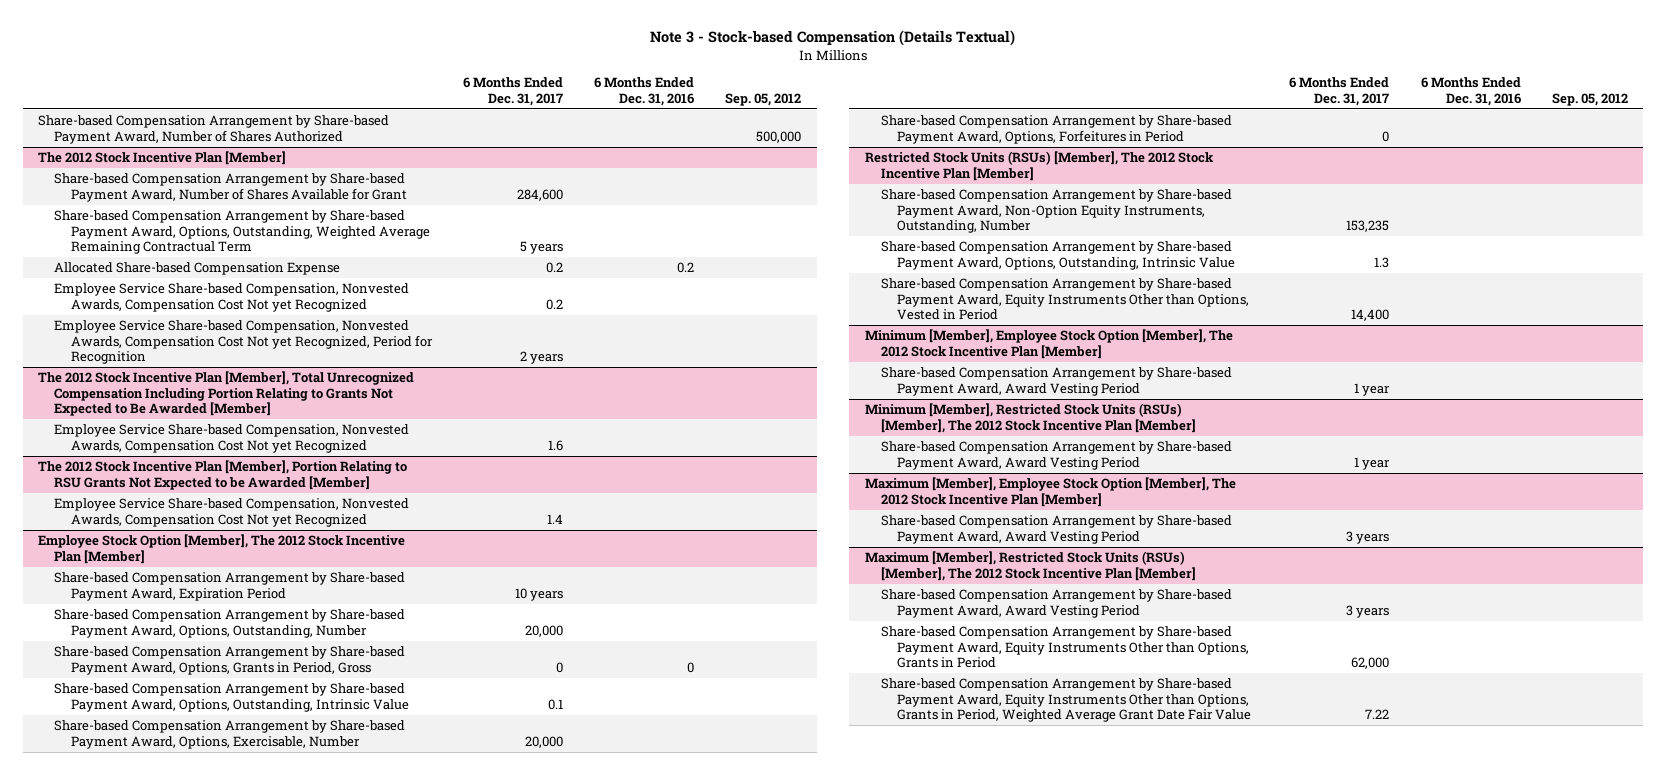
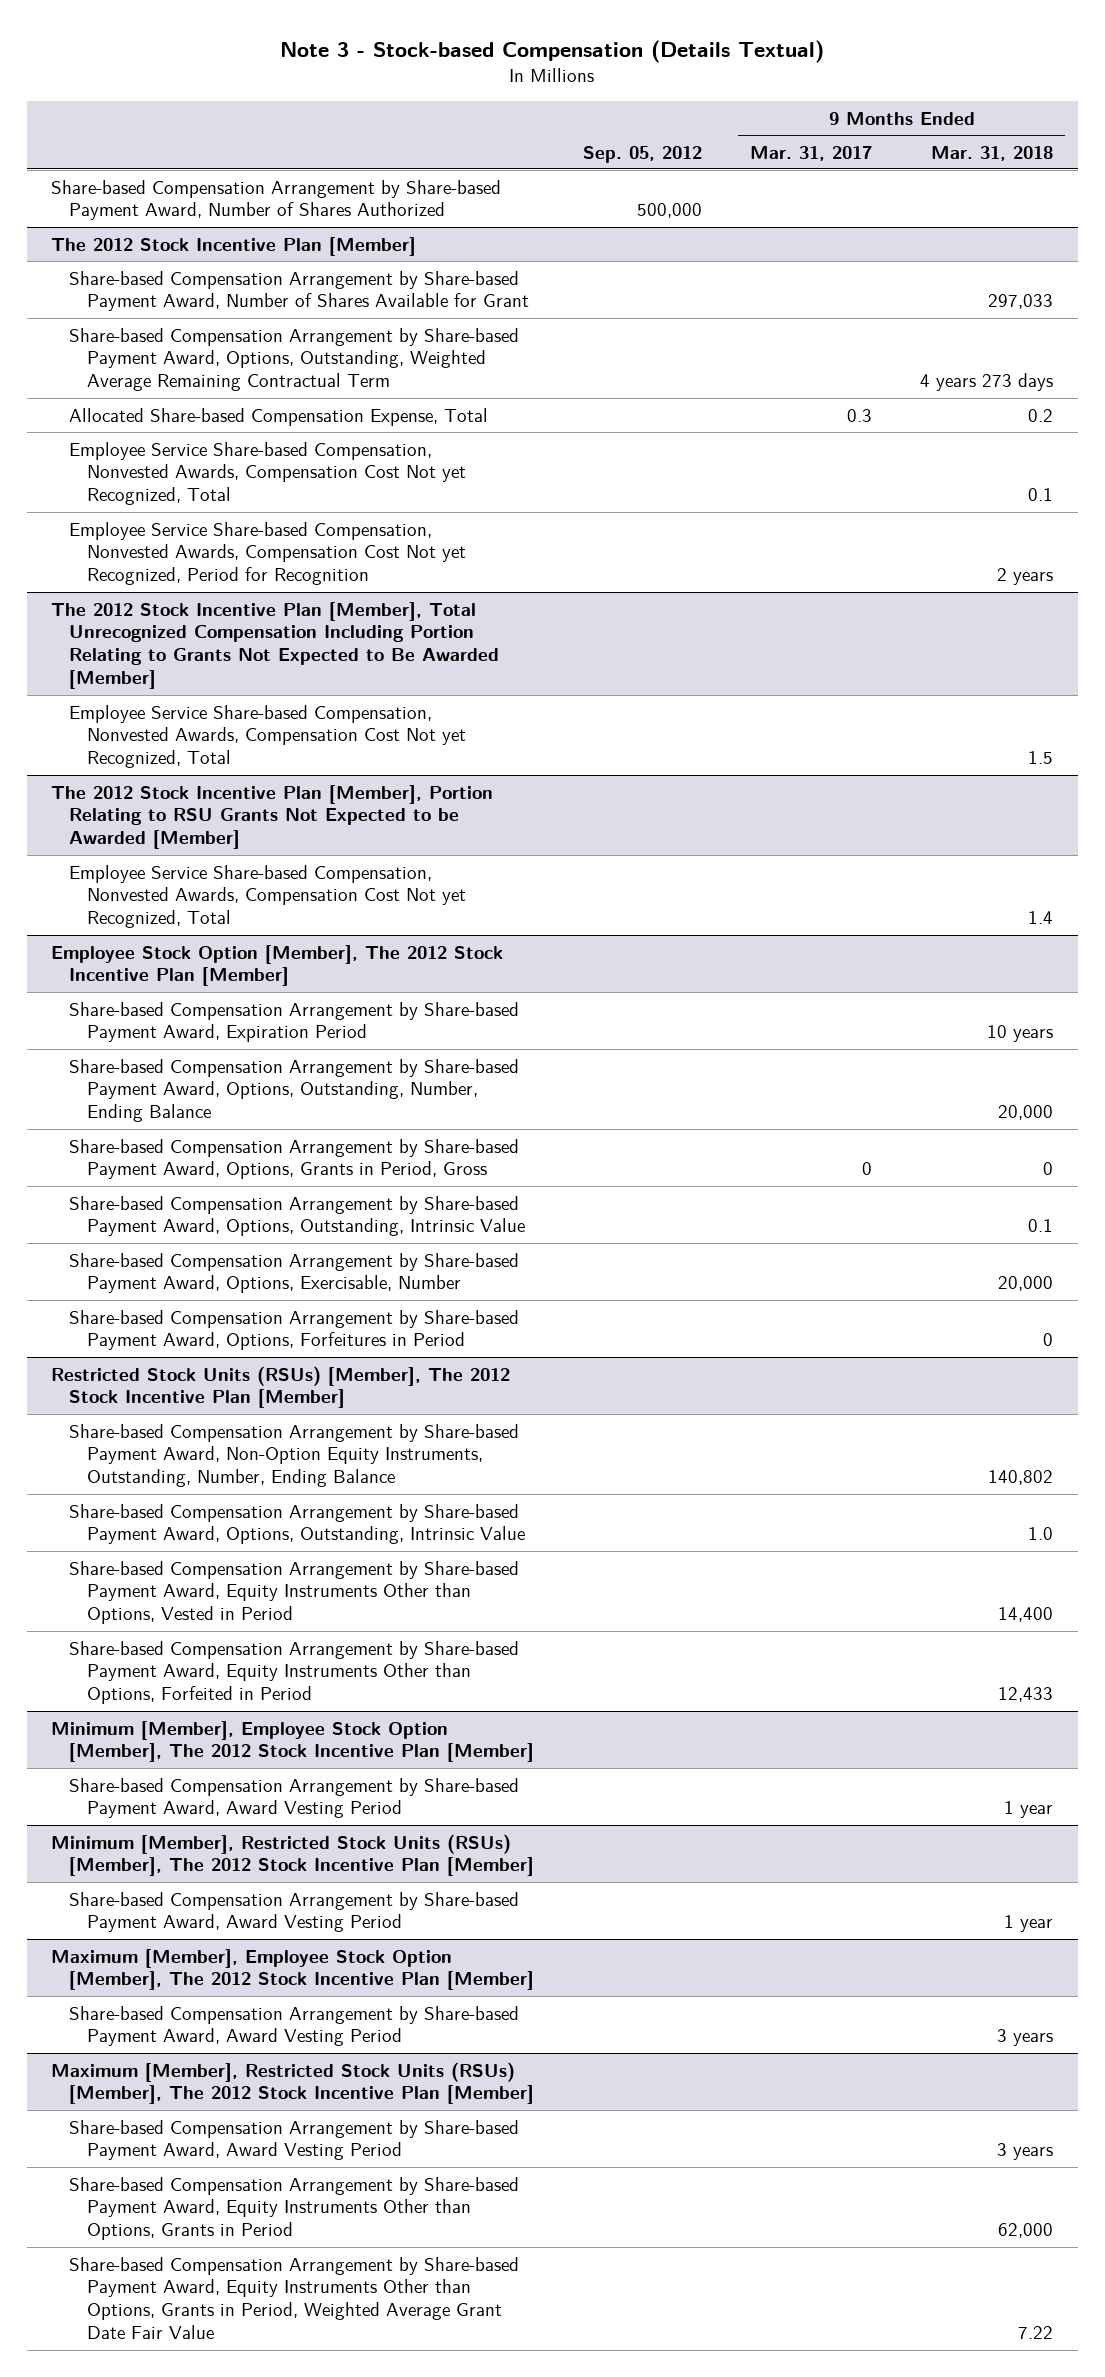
- | 6 Months Ended Dec. 31, 2017 | 6 Months Ended Dec. 31, 2016 | Sep. 05, 2012
+ | Sep. 05, 2012 | 9 Months Ended Mar. 31, 2017 | 9 Months Ended Mar. 31, 2018
@ The 2012 Stock Incentive Plan [Member]
- Allocated Share-based Compensation Expense | 0.2 | 0.2 |
- Employee Service Share-based Compensation, Nonvested Awards, Compensation Cost Not yet Recognized | 0.2 | |
+ Allocated Share-based Compensation Expense, Total | | 0.3 | 0.2
+ Employee Service Share-based Compensation, Nonvested Awards, Compensation Cost Not yet Recognized, Total | | | 0.1
@ The 2012 Stock Incentive Plan [Member], Total Unrecognized Compensation Including Portion Relating to Grants Not Expected to Be Awarded [Member]
- Employee Service Share-based Compensation, Nonvested Awards, Compensation Cost Not yet Recognized | 1.6 | |
+ Employee Service Share-based Compensation, Nonvested Awards, Compensation Cost Not yet Recognized, Total | | | 1.5
@ The 2012 Stock Incentive Plan [Member], Portion Relating to RSU Grants Not Expected to be Awarded [Member]
- Employee Service Share-based Compensation, Nonvested Awards, Compensation Cost Not yet Recognized | 1.4 | |
+ Employee Service Share-based Compensation, Nonvested Awards, Compensation Cost Not yet Recognized, Total | | | 1.4
@ Employee Stock Option [Member], The 2012 Stock Incentive Plan [Member]
- Share-based Compensation Arrangement by Share-based Payment Award, Options, Outstanding, Number | 20,000 | |
+ Share-based Compensation Arrangement by Share-based Payment Award, Options, Outstanding, Number, Ending Balance | | | 20,000
@ Restricted Stock Units (RSUs) [Member], The 2012 Stock Incentive Plan [Member]
- Share-based Compensation Arrangement by Share-based Payment Award, Non-Option Equity Instruments, Outstanding, Number | 153,235 | |
+ Share-based Compensation Arrangement by Share-based Payment Award, Non-Option Equity Instruments, Outstanding, Number, Ending Balance | | | 140,802
+ Share-based Compensation Arrangement by Share-based Payment Award, Equity Instruments Other than Options, Forfeited in Period | | | 12,433

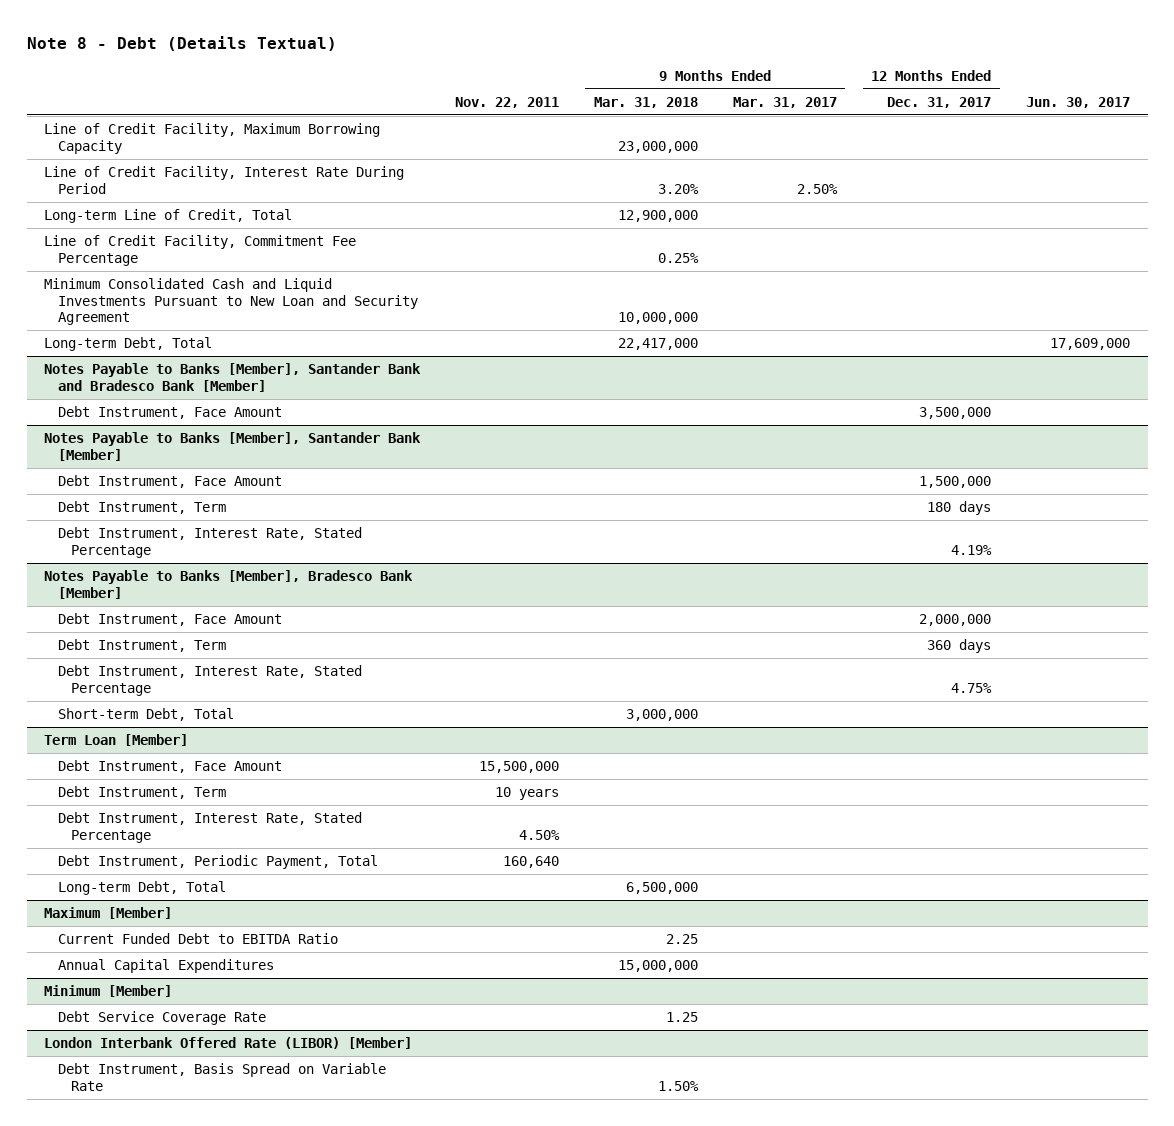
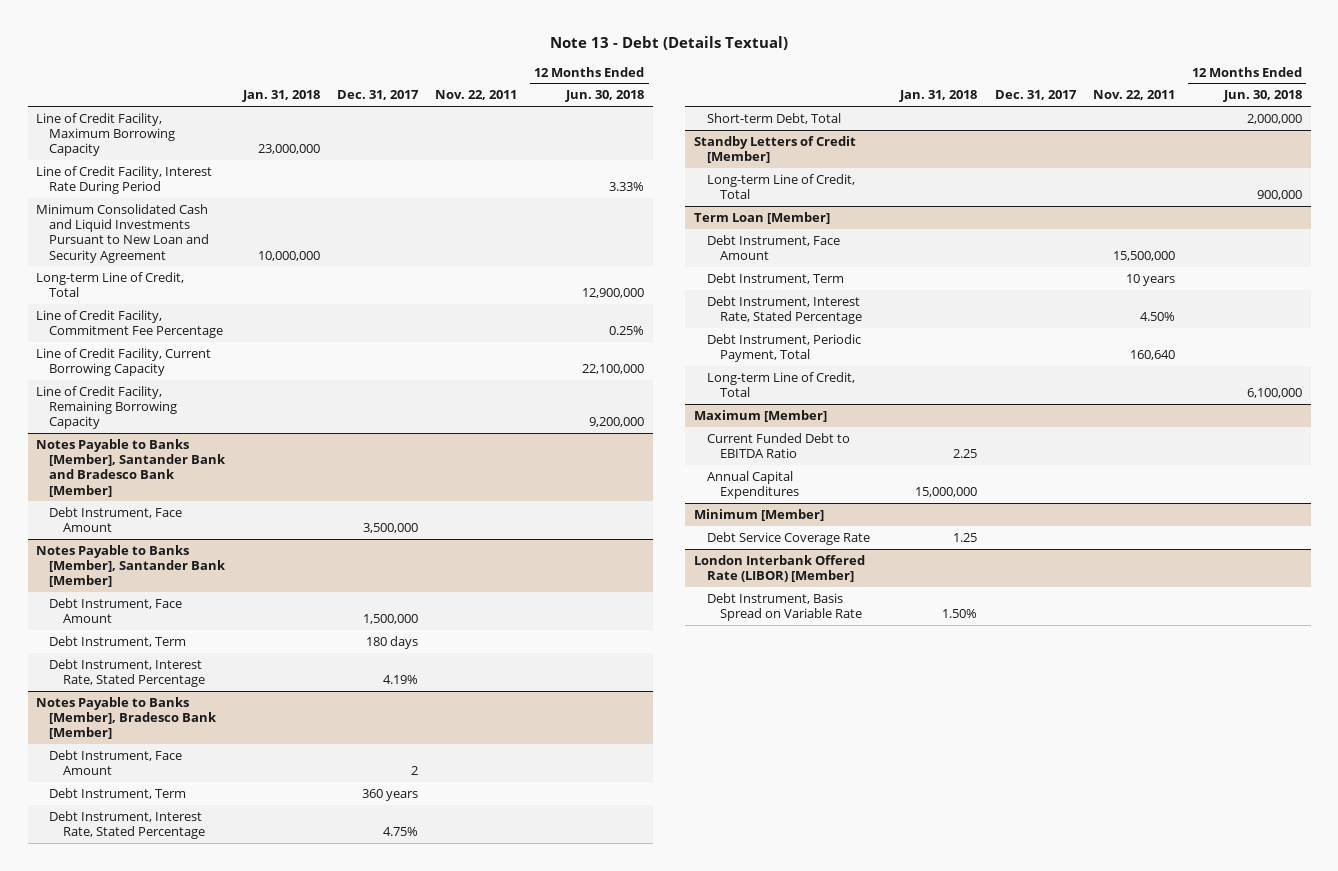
- Note 8 - Debt (Details Textual)
+ Note 13 - Debt (Details Textual)
- | Nov. 22, 2011 | 9 Months Ended Mar. 31, 2018 | 9 Months Ended Mar. 31, 2017 | 12 Months Ended Dec. 31, 2017 | Jun. 30, 2017
+ | Jan. 31, 2018 | Dec. 31, 2017 | Nov. 22, 2011 | 12 Months Ended Jun. 30, 2018
moved up: Minimum Consolidated Cash and Liquid Investments Pursuant to New Loan and Security Agreement | 10,000,000 | | |
- Long-term Debt, Total | | 22,417,000 | | | 17,609,000
+ Line of Credit Facility, Current Borrowing Capacity | | | | 22,100,000
+ Line of Credit Facility, Remaining Borrowing Capacity | | | | 9,200,000
+ Standby Letters of Credit [Member]
+ Long-term Line of Credit, Total | | | | 900,000
@ Term Loan [Member]
- Long-term Debt, Total | | 6,500,000 | | |
+ Long-term Line of Credit, Total | | | | 6,100,000

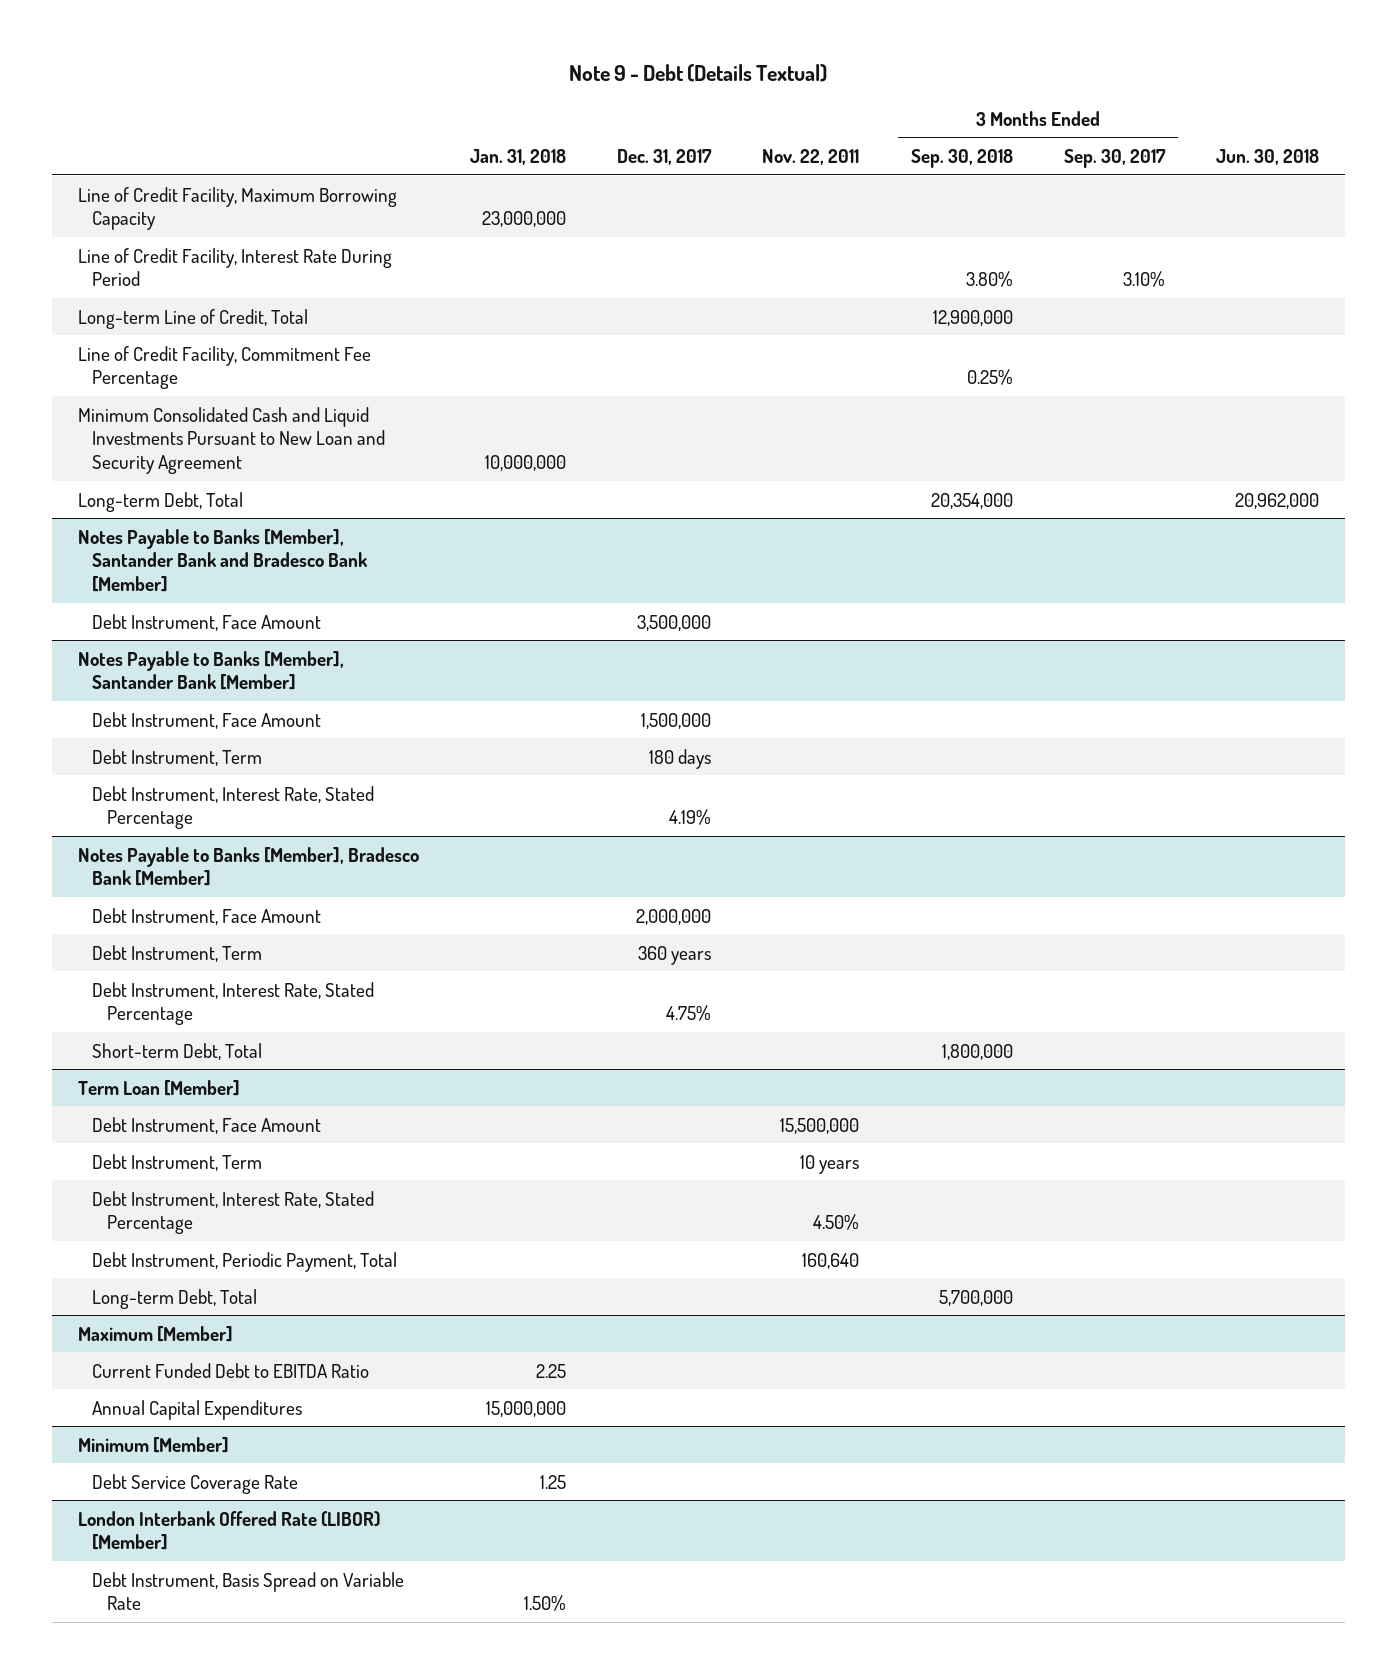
- Note 13 - Debt (Details Textual)
+ Note 9 - Debt (Details Textual)
- | Jan. 31, 2018 | Dec. 31, 2017 | Nov. 22, 2011 | 12 Months Ended Jun. 30, 2018
+ | Jan. 31, 2018 | Dec. 31, 2017 | Nov. 22, 2011 | 3 Months Ended Sep. 30, 2018 | 3 Months Ended Sep. 30, 2017 | Jun. 30, 2018
- Line of Credit Facility, Current Borrowing Capacity | | | | 22,100,000
- Line of Credit Facility, Remaining Borrowing Capacity | | | | 9,200,000
moved down: Minimum Consolidated Cash and Liquid Investments Pursuant to New Loan and Security Agreement | 10,000,000 | | | | |
+ Long-term Debt, Total | | | | 20,354,000 | | 20,962,000
@ Notes Payable to Banks [Member], Bradesco Bank [Member]
- Debt Instrument, Face Amount | | 2 | |
+ Debt Instrument, Face Amount | | 2,000,000 | | | |
- Standby Letters of Credit [Member]
- Long-term Line of Credit, Total | | | | 900,000
@ Term Loan [Member]
- Long-term Line of Credit, Total | | | | 6,100,000
+ Long-term Debt, Total | | | | 5,700,000 | |

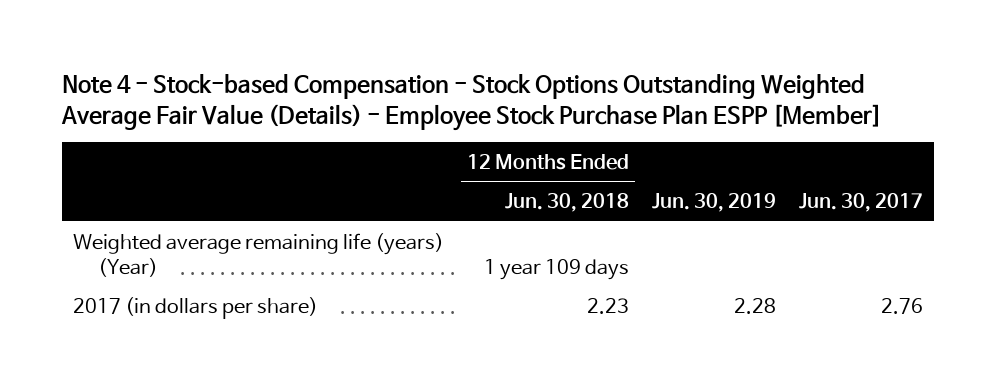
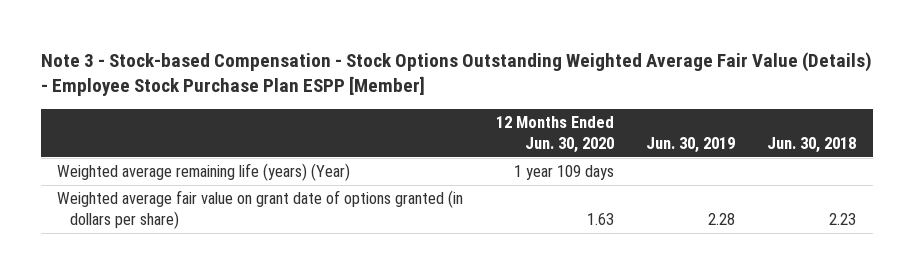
- Note 4 - Stock-based Compensation - Stock Options Outstanding Weighted Average Fair Value (Details) - Employee Stock Purchase Plan ESPP [Member]
+ Note 3 - Stock-based Compensation - Stock Options Outstanding Weighted Average Fair Value (Details) - Employee Stock Purchase Plan ESPP [Member]
- | 12 Months Ended Jun. 30, 2018 | Jun. 30, 2019 | Jun. 30, 2017
+ | 12 Months Ended Jun. 30, 2020 | Jun. 30, 2019 | Jun. 30, 2018
- 2017 (in dollars per share) | 2.23 | 2.28 | 2.76
+ Weighted average fair value on grant date of options granted (in dollars per share) | 1.63 | 2.28 | 2.23

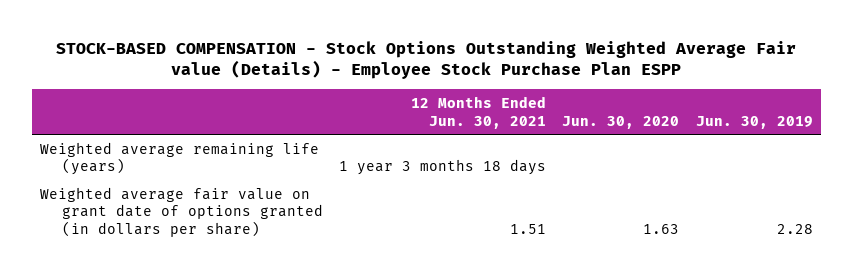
- Note 3 - Stock-based Compensation - Stock Options Outstanding Weighted Average Fair Value (Details) - Employee Stock Purchase Plan ESPP [Member]
+ STOCK-BASED COMPENSATION - Stock Options Outstanding Weighted Average Fair value (Details) - Employee Stock Purchase Plan ESPP
- | 12 Months Ended Jun. 30, 2020 | Jun. 30, 2019 | Jun. 30, 2018
+ | 12 Months Ended Jun. 30, 2021 | Jun. 30, 2020 | Jun. 30, 2019
- Weighted average remaining life (years) (Year) | 1 year 109 days | |
+ Weighted average remaining life (years) | 1 year 3 months 18 days | |

